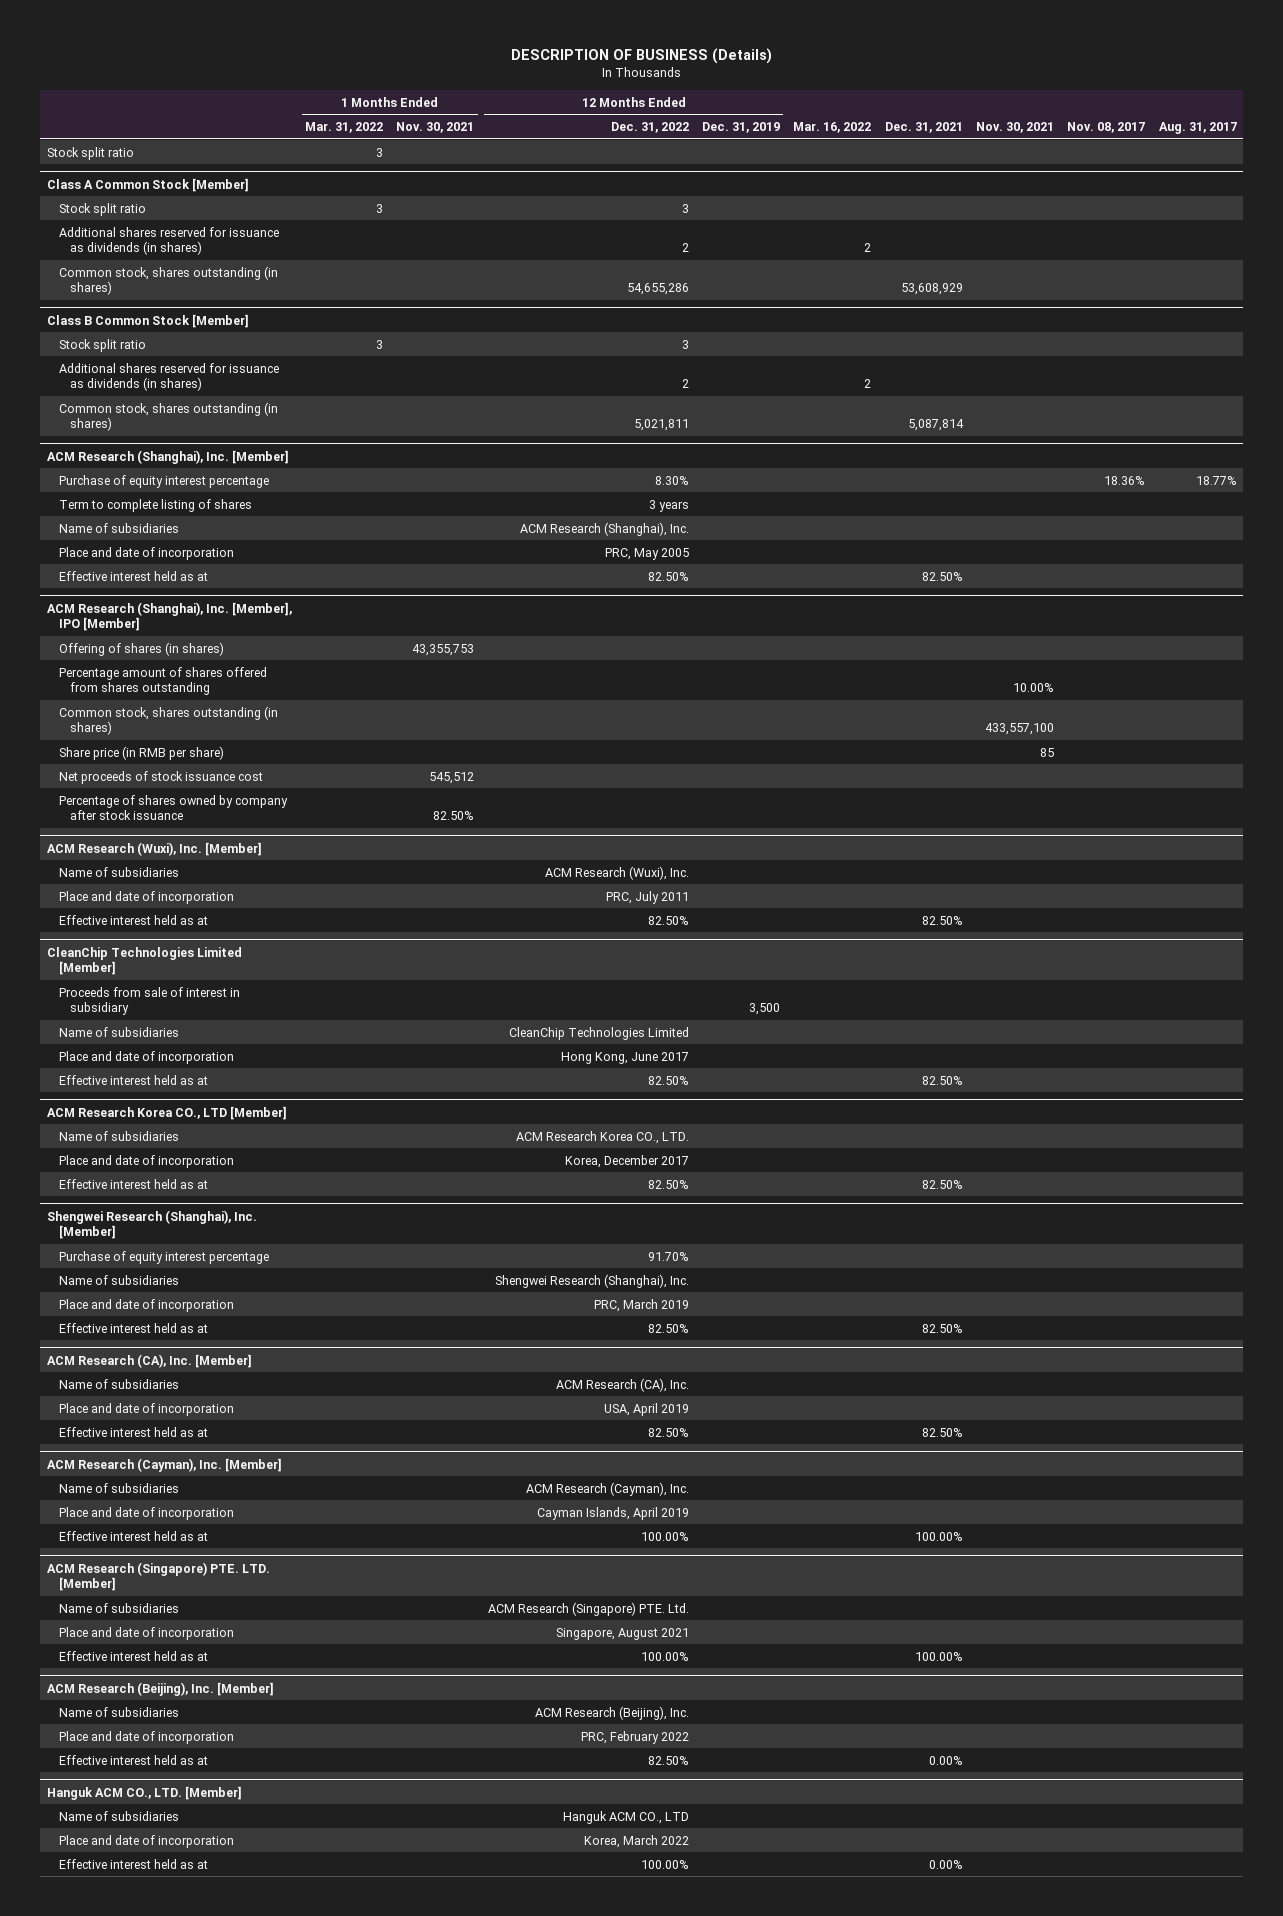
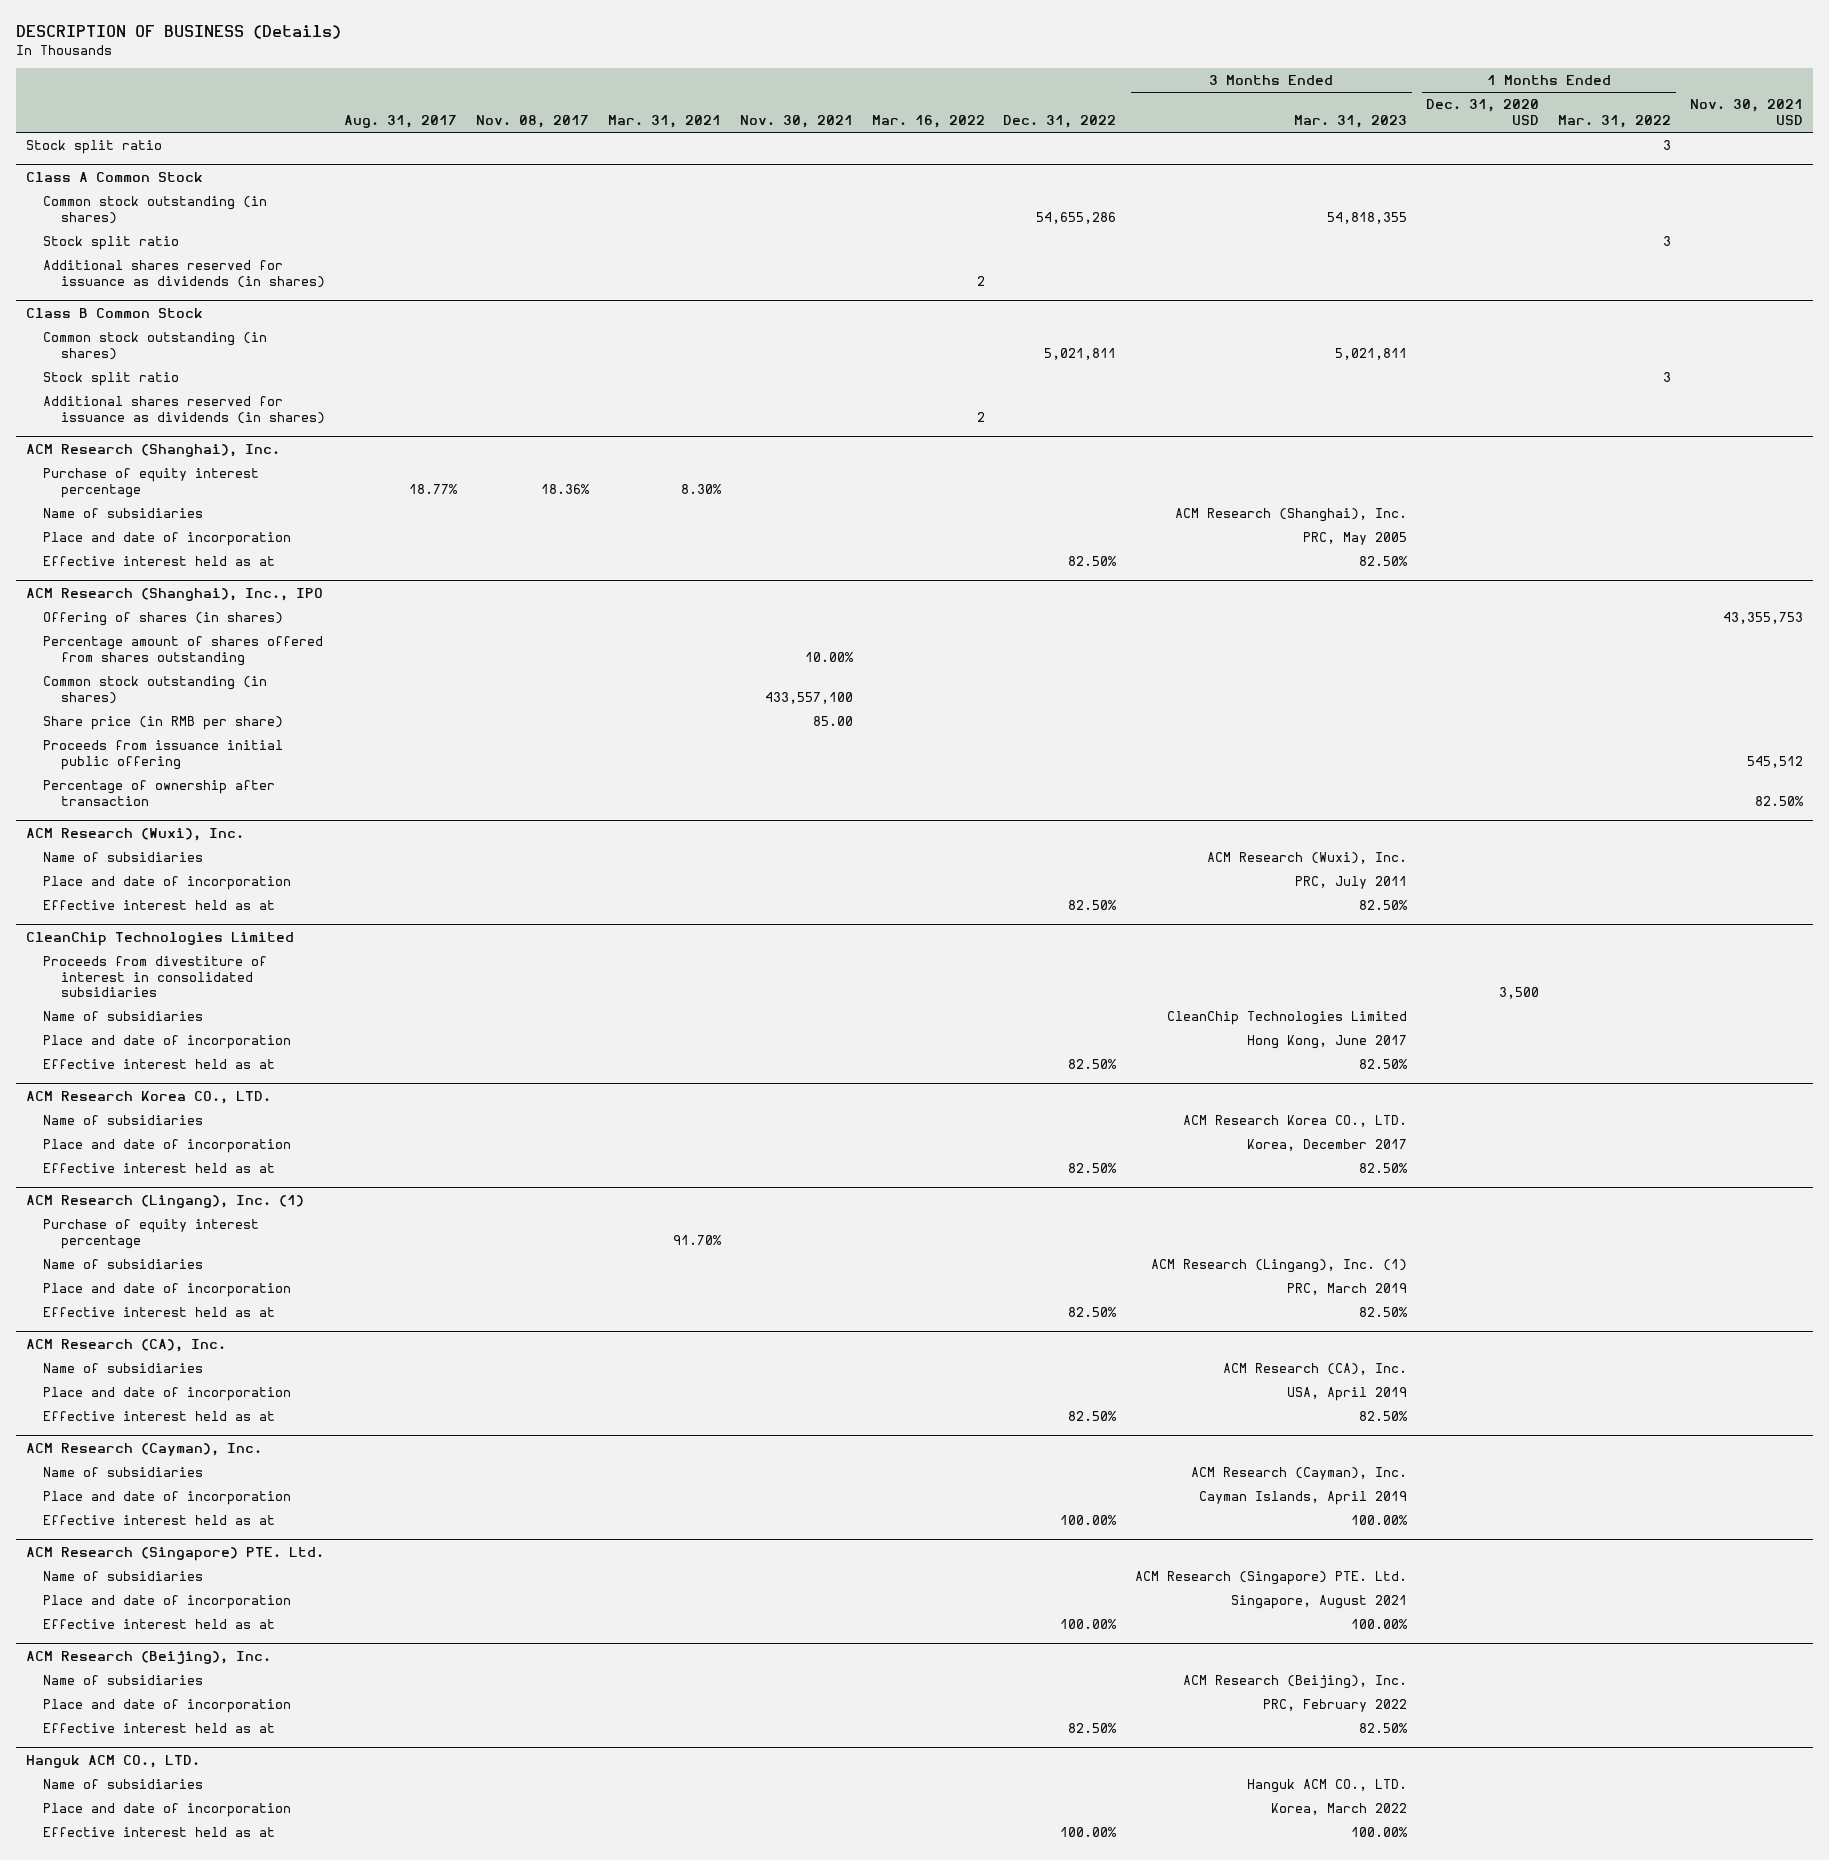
- | 1 Months Ended Mar. 31, 2022 | 1 Months Ended Nov. 30, 2021 | 12 Months Ended Dec. 31, 2022 | 12 Months Ended Dec. 31, 2019 | Mar. 16, 2022 | Dec. 31, 2021 | Nov. 30, 2021 | Nov. 08, 2017 | Aug. 31, 2017
+ | Aug. 31, 2017 | Nov. 08, 2017 | Mar. 31, 2021 | Nov. 30, 2021 | Mar. 16, 2022 | Dec. 31, 2022 | 3 Months Ended Mar. 31, 2023 | 1 Months Ended Dec. 31, 2020 USD | 1 Months Ended Mar. 31, 2022 | Nov. 30, 2021 USD
- Class A Common Stock [Member]
+ Class A Common Stock
+ Common stock outstanding (in shares) | | | | | | 54,655,286 | 54,818,355 | | |
- Common stock, shares outstanding (in shares) | | | 54,655,286 | | | 53,608,929 | | |
- Class B Common Stock [Member]
+ Class B Common Stock
+ Common stock outstanding (in shares) | | | | | | 5,021,811 | 5,021,811 | | |
- Common stock, shares outstanding (in shares) | | | 5,021,811 | | | 5,087,814 | | |
- ACM Research (Shanghai), Inc. [Member]
+ ACM Research (Shanghai), Inc.
- Term to complete listing of shares | | | 3 years | | | | | |
- ACM Research (Shanghai), Inc. [Member], IPO [Member]
+ ACM Research (Shanghai), Inc., IPO
- Common stock, shares outstanding (in shares) | | | | | | | 433,557,100 | |
- Share price (in RMB per share) | | | | | | | 85 | |
- Net proceeds of stock issuance cost | | 545,512 | | | | | | |
- Percentage of shares owned by company after stock issuance | | 82.50% | | | | | | |
- ACM Research (Wuxi), Inc. [Member]
+ Common stock outstanding (in shares) | | | | 433,557,100 | | | | | |
+ Share price (in RMB per share) | | | | 85.00 | | | | | |
+ Proceeds from issuance initial public offering | | | | | | | | | | 545,512
+ Percentage of ownership after transaction | | | | | | | | | | 82.50%
+ ACM Research (Wuxi), Inc.
- CleanChip Technologies Limited [Member]
- Proceeds from sale of interest in subsidiary | | | | 3,500 | | | | |
+ CleanChip Technologies Limited
+ Proceeds from divestiture of interest in consolidated subsidiaries | | | | | | | | 3,500 | |
- ACM Research Korea CO., LTD [Member]
+ ACM Research Korea CO., LTD.
- Shengwei Research (Shanghai), Inc. [Member]
+ ACM Research (Lingang), Inc. (1)
- ACM Research (CA), Inc. [Member]
+ ACM Research (CA), Inc.
- ACM Research (Cayman), Inc. [Member]
+ ACM Research (Cayman), Inc.
- ACM Research (Singapore) PTE. LTD. [Member]
+ ACM Research (Singapore) PTE. Ltd.
- ACM Research (Beijing), Inc. [Member]
+ ACM Research (Beijing), Inc.
- Hanguk ACM CO., LTD. [Member]
+ Hanguk ACM CO., LTD.

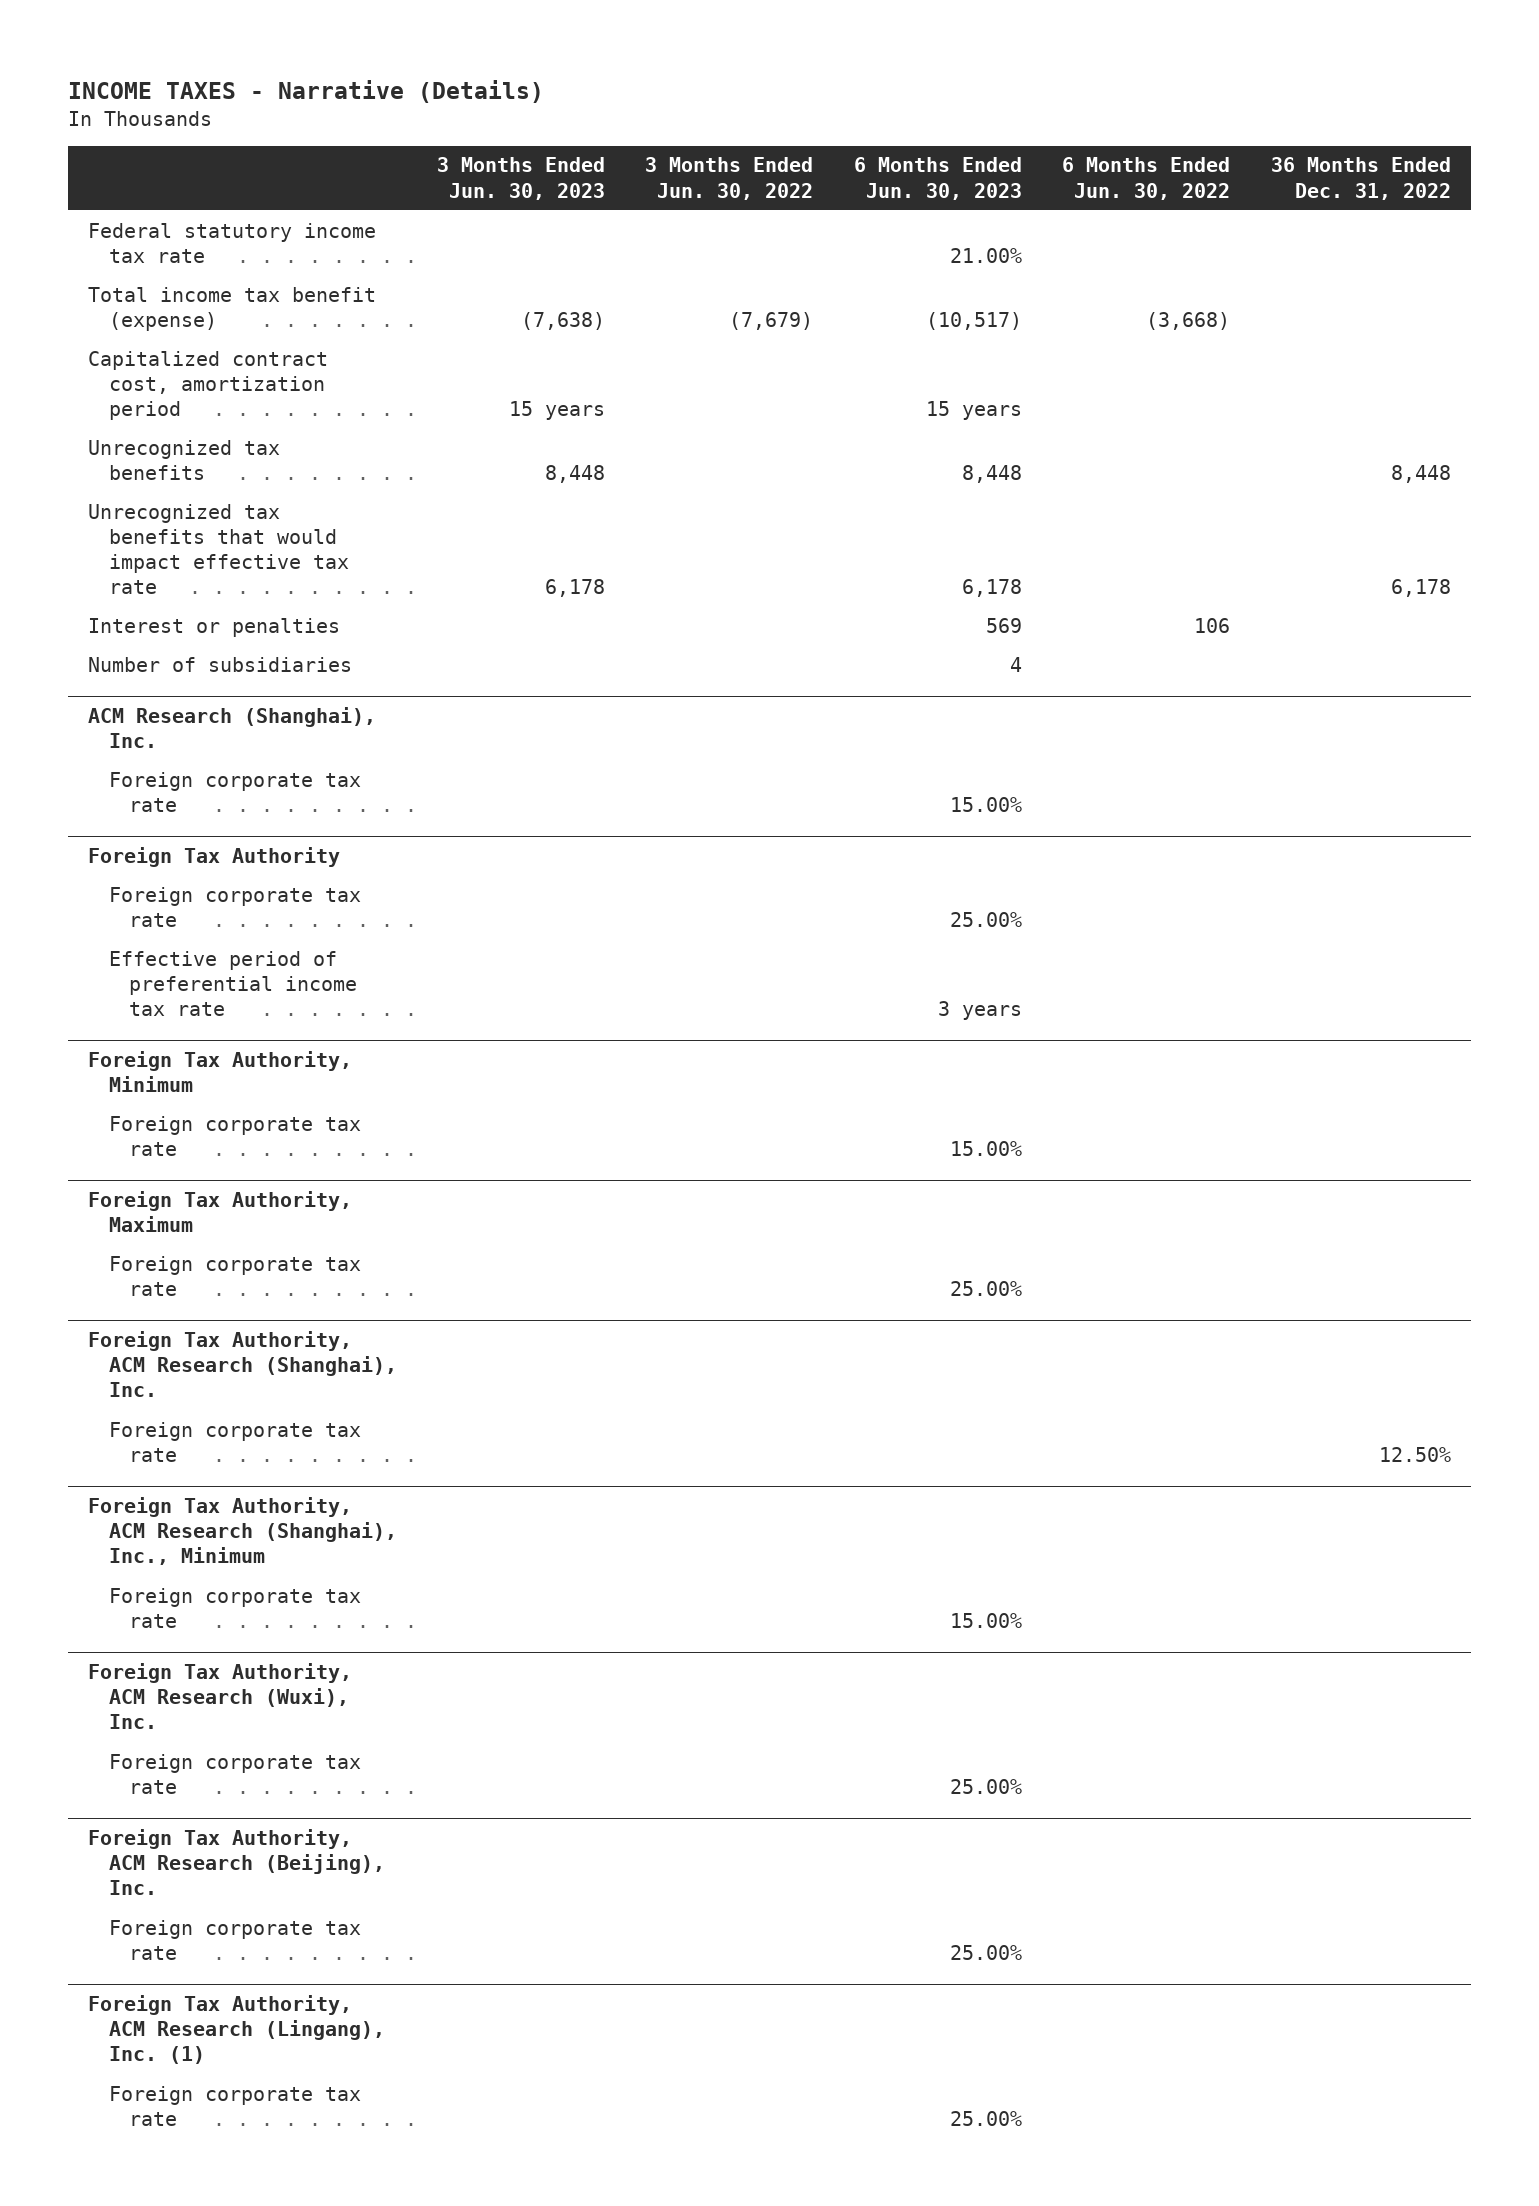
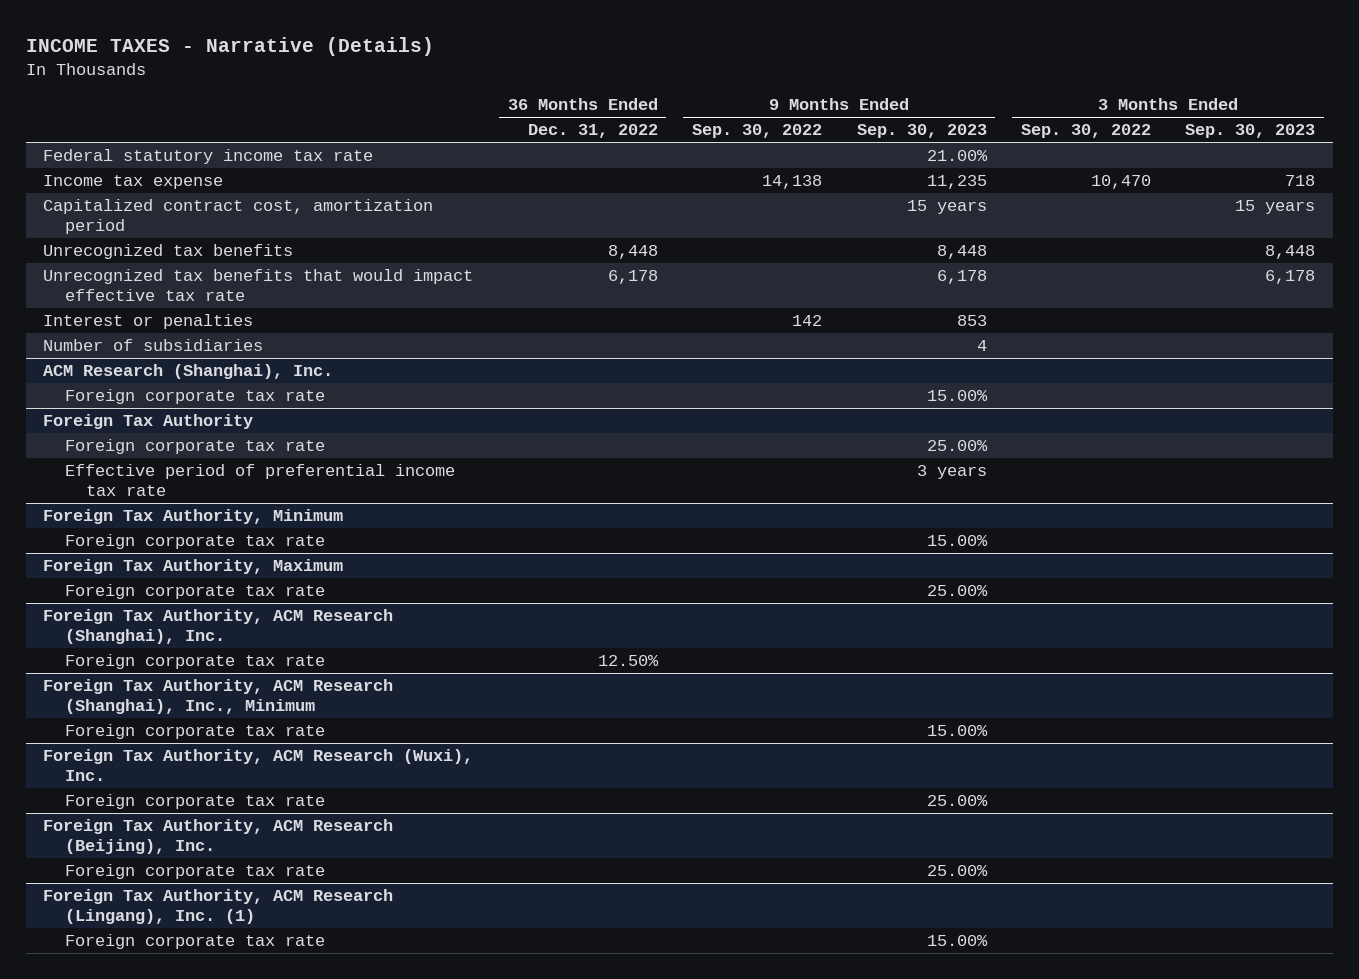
- | 3 Months Ended Jun. 30, 2023 | 3 Months Ended Jun. 30, 2022 | 6 Months Ended Jun. 30, 2023 | 6 Months Ended Jun. 30, 2022 | 36 Months Ended Dec. 31, 2022
+ | 36 Months Ended Dec. 31, 2022 | 9 Months Ended Sep. 30, 2022 | 9 Months Ended Sep. 30, 2023 | 3 Months Ended Sep. 30, 2022 | 3 Months Ended Sep. 30, 2023
- Total income tax benefit (expense) | (7,638) | (7,679) | (10,517) | (3,668) |
+ Income tax expense | | 14,138 | 11,235 | 10,470 | 718

